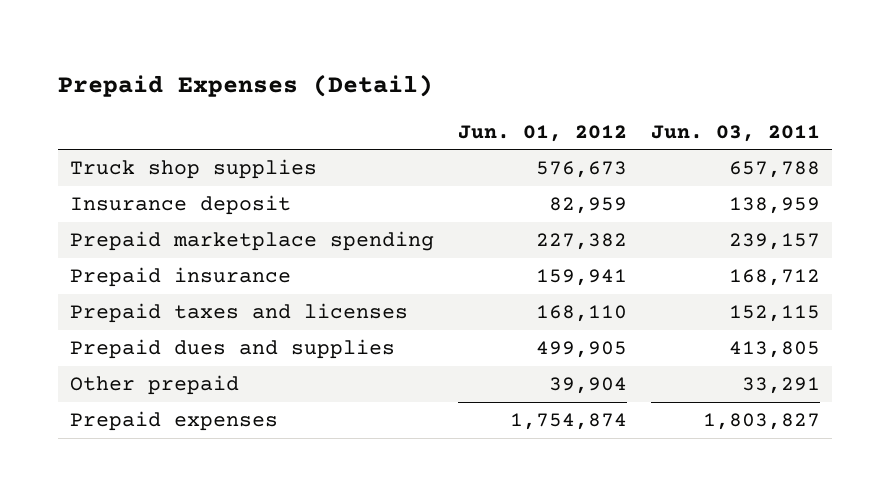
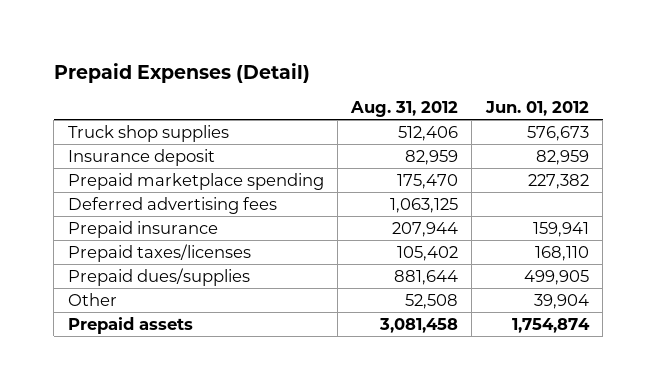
- | Jun. 01, 2012 | Jun. 03, 2011
+ | Aug. 31, 2012 | Jun. 01, 2012
+ Deferred advertising fees | 1,063,125 |
- Prepaid taxes and licenses | 168,110 | 152,115
- Prepaid dues and supplies | 499,905 | 413,805
- Other prepaid | 39,904 | 33,291
- Prepaid expenses | 1,754,874 | 1,803,827
+ Prepaid taxes/licenses | 105,402 | 168,110
+ Prepaid dues/supplies | 881,644 | 499,905
+ Other | 52,508 | 39,904
+ Prepaid assets | 3,081,458 | 1,754,874

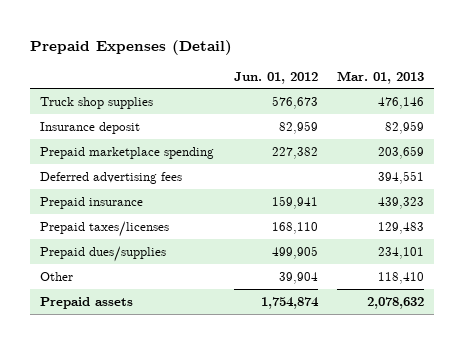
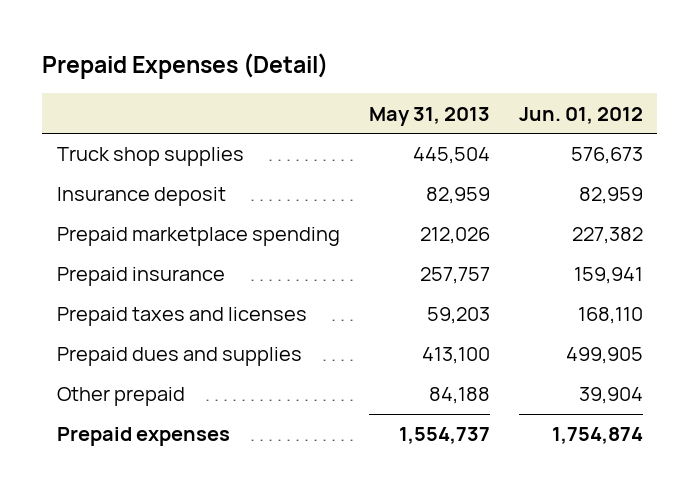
- | Jun. 01, 2012 | Mar. 01, 2013
+ | May 31, 2013 | Jun. 01, 2012
- Deferred advertising fees | | 394,551
- Prepaid taxes/licenses | 168,110 | 129,483
- Prepaid dues/supplies | 499,905 | 234,101
- Other | 39,904 | 118,410
- Prepaid assets | 1,754,874 | 2,078,632
+ Prepaid taxes and licenses | 59,203 | 168,110
+ Prepaid dues and supplies | 413,100 | 499,905
+ Other prepaid | 84,188 | 39,904
+ Prepaid expenses | 1,554,737 | 1,754,874

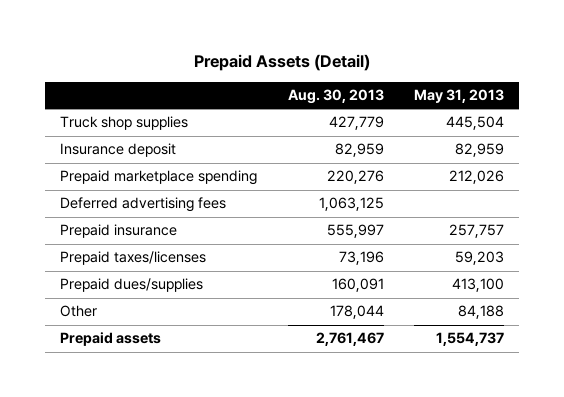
- Prepaid Expenses (Detail)
+ Prepaid Assets (Detail)
- | May 31, 2013 | Jun. 01, 2012
+ | Aug. 30, 2013 | May 31, 2013
+ Deferred advertising fees | 1,063,125 |
- Prepaid taxes and licenses | 59,203 | 168,110
- Prepaid dues and supplies | 413,100 | 499,905
- Other prepaid | 84,188 | 39,904
- Prepaid expenses | 1,554,737 | 1,754,874
+ Prepaid taxes/licenses | 73,196 | 59,203
+ Prepaid dues/supplies | 160,091 | 413,100
+ Other | 178,044 | 84,188
+ Prepaid assets | 2,761,467 | 1,554,737

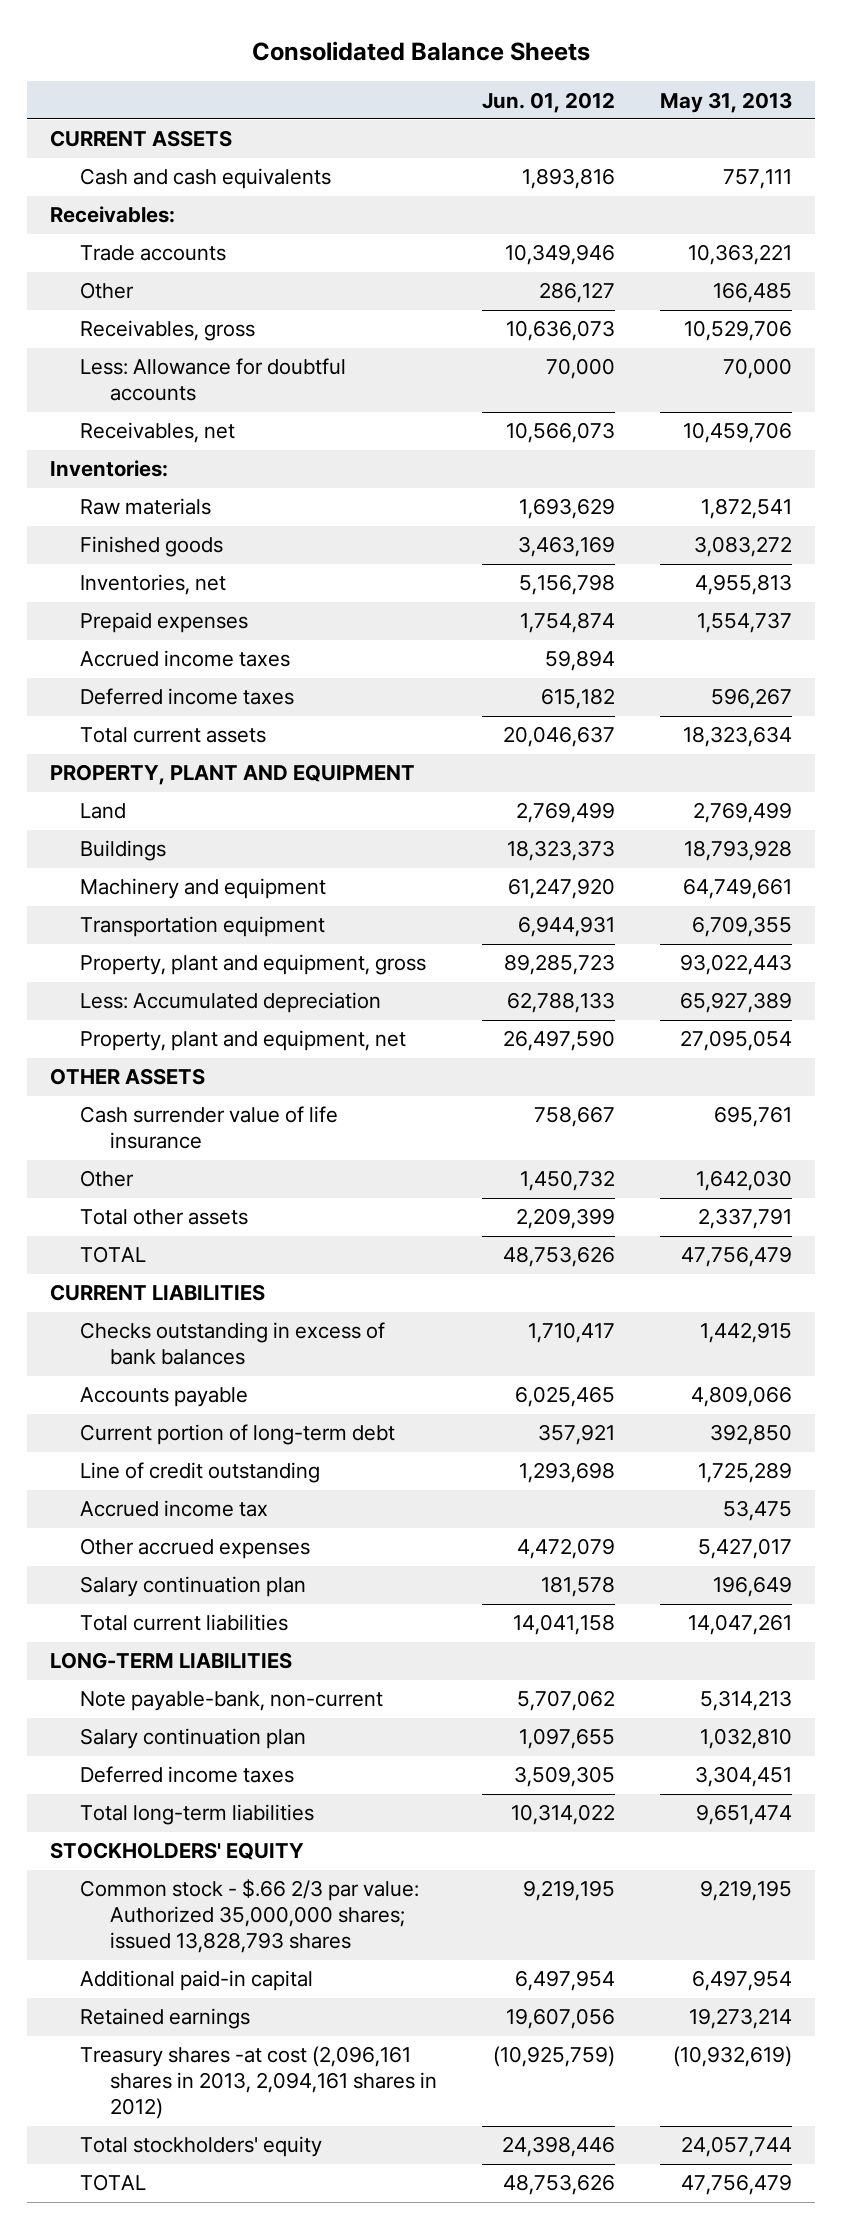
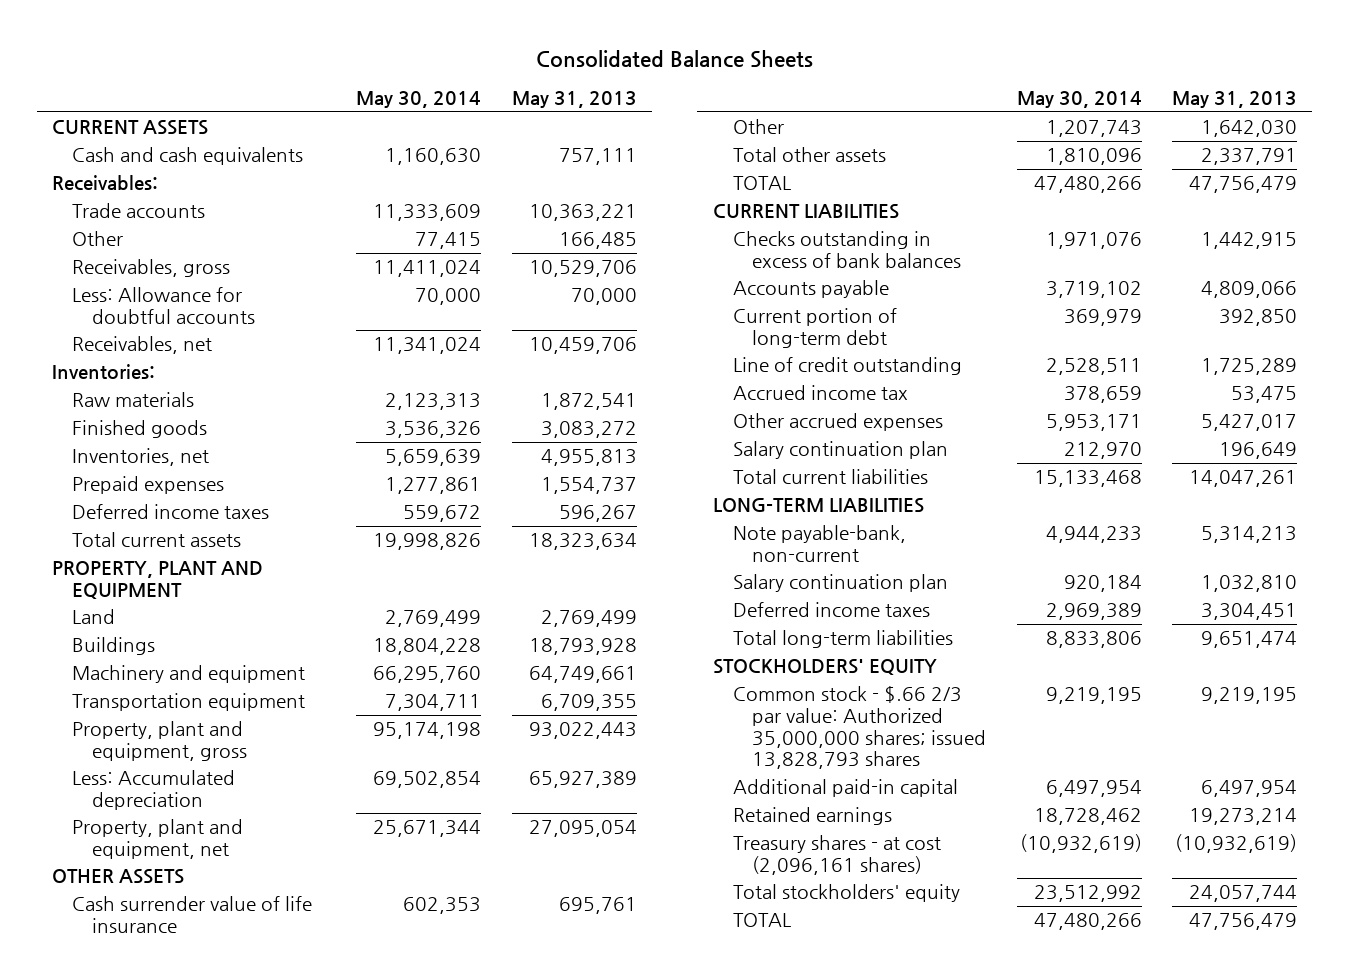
- | Jun. 01, 2012 | May 31, 2013
+ | May 30, 2014 | May 31, 2013
- Accrued income taxes | 59,894 |
- Treasury shares -at cost (2,096,161 shares in 2013, 2,094,161 shares in 2012) | (10,925,759) | (10,932,619)
+ Treasury shares - at cost (2,096,161 shares) | (10,932,619) | (10,932,619)

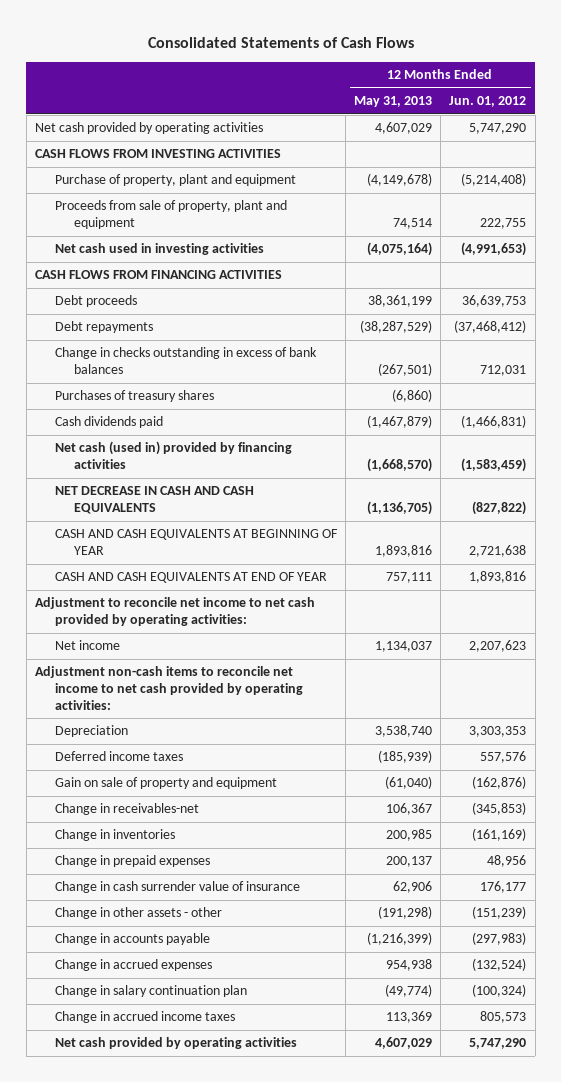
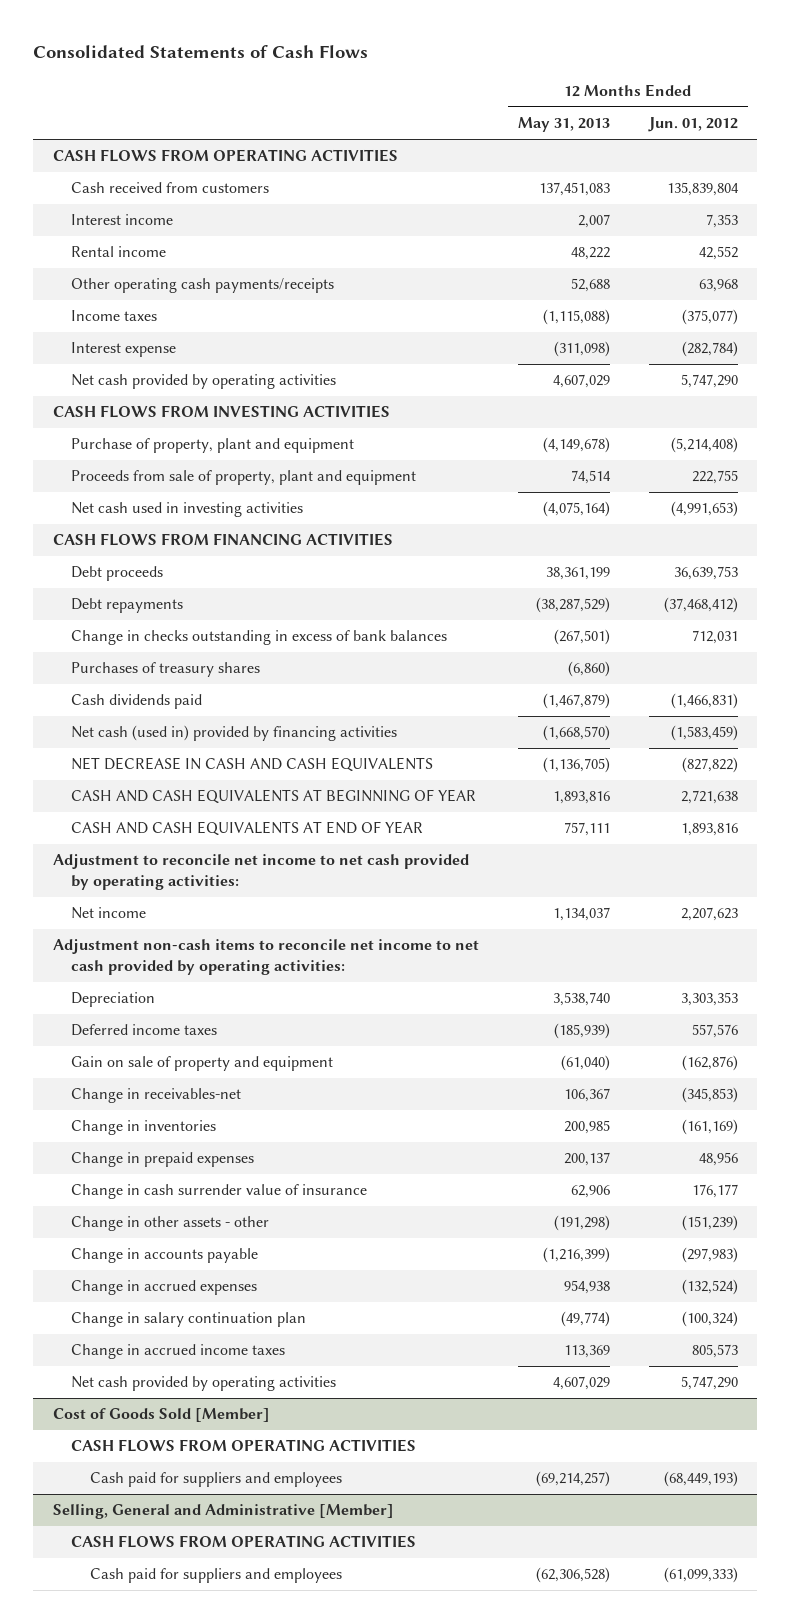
+ CASH FLOWS FROM OPERATING ACTIVITIES
+ Cash received from customers | 137,451,083 | 135,839,804
+ Interest income | 2,007 | 7,353
+ Rental income | 48,222 | 42,552
+ Other operating cash payments/receipts | 52,688 | 63,968
+ Income taxes | (1,115,088) | (375,077)
+ Interest expense | (311,098) | (282,784)
+ Cost of Goods Sold [Member]
+ CASH FLOWS FROM OPERATING ACTIVITIES
+ Cash paid for suppliers and employees | (69,214,257) | (68,449,193)
+ Selling, General and Administrative [Member]
+ CASH FLOWS FROM OPERATING ACTIVITIES
+ Cash paid for suppliers and employees | (62,306,528) | (61,099,333)

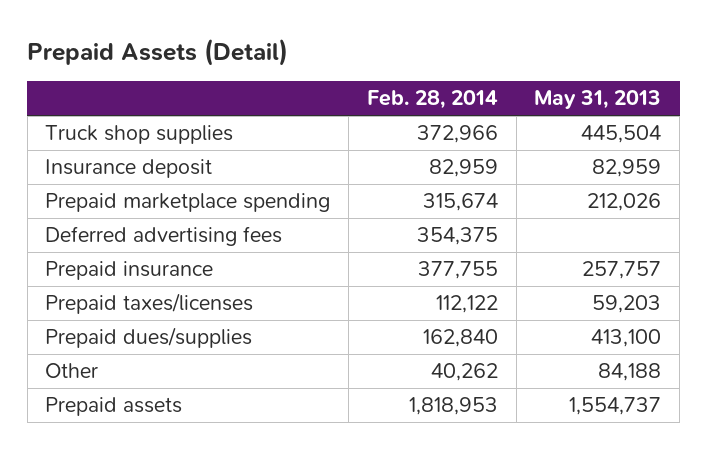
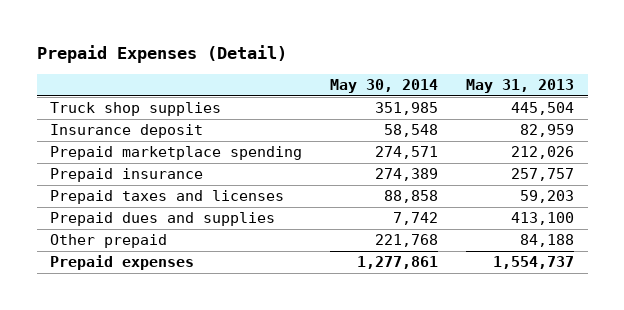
- Prepaid Assets (Detail)
+ Prepaid Expenses (Detail)
- | Feb. 28, 2014 | May 31, 2013
+ | May 30, 2014 | May 31, 2013
- Deferred advertising fees | 354,375 |
- Prepaid taxes/licenses | 112,122 | 59,203
- Prepaid dues/supplies | 162,840 | 413,100
- Other | 40,262 | 84,188
- Prepaid assets | 1,818,953 | 1,554,737
+ Prepaid taxes and licenses | 88,858 | 59,203
+ Prepaid dues and supplies | 7,742 | 413,100
+ Other prepaid | 221,768 | 84,188
+ Prepaid expenses | 1,277,861 | 1,554,737

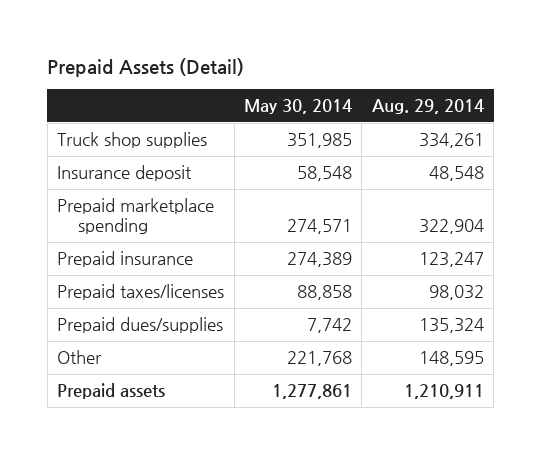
- Prepaid Expenses (Detail)
+ Prepaid Assets (Detail)
- | May 30, 2014 | May 31, 2013
+ | May 30, 2014 | Aug. 29, 2014
- Prepaid taxes and licenses | 88,858 | 59,203
- Prepaid dues and supplies | 7,742 | 413,100
- Other prepaid | 221,768 | 84,188
- Prepaid expenses | 1,277,861 | 1,554,737
+ Prepaid taxes/licenses | 88,858 | 98,032
+ Prepaid dues/supplies | 7,742 | 135,324
+ Other | 221,768 | 148,595
+ Prepaid assets | 1,277,861 | 1,210,911

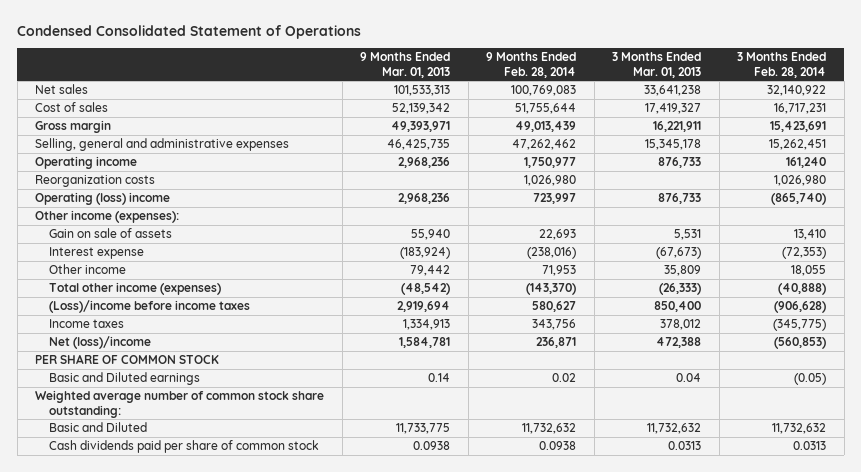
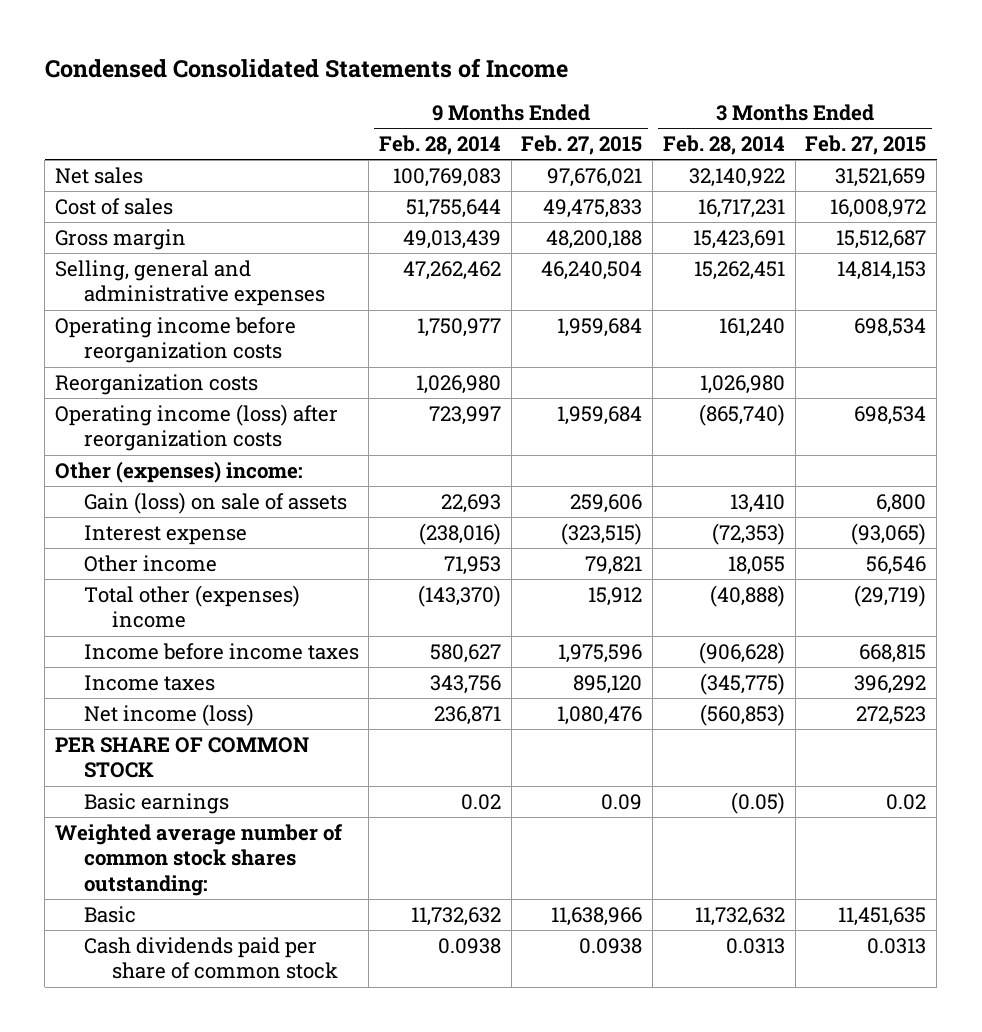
- Condensed Consolidated Statement of Operations
+ Condensed Consolidated Statements of Income
- | 9 Months Ended Mar. 01, 2013 | 9 Months Ended Feb. 28, 2014 | 3 Months Ended Mar. 01, 2013 | 3 Months Ended Feb. 28, 2014
+ | 9 Months Ended Feb. 28, 2014 | 9 Months Ended Feb. 27, 2015 | 3 Months Ended Feb. 28, 2014 | 3 Months Ended Feb. 27, 2015
- Operating income | 2,968,236 | 1,750,977 | 876,733 | 161,240
+ Operating income before reorganization costs | 1,750,977 | 1,959,684 | 161,240 | 698,534
- Operating (loss) income | 2,968,236 | 723,997 | 876,733 | (865,740)
- Other income (expenses):
- Gain on sale of assets | 55,940 | 22,693 | 5,531 | 13,410
+ Operating income (loss) after reorganization costs | 723,997 | 1,959,684 | (865,740) | 698,534
+ Other (expenses) income:
+ Gain (loss) on sale of assets | 22,693 | 259,606 | 13,410 | 6,800
- Total other income (expenses) | (48,542) | (143,370) | (26,333) | (40,888)
- (Loss)/income before income taxes | 2,919,694 | 580,627 | 850,400 | (906,628)
+ Total other (expenses) income | (143,370) | 15,912 | (40,888) | (29,719)
+ Income before income taxes | 580,627 | 1,975,596 | (906,628) | 668,815
- Net (loss)/income | 1,584,781 | 236,871 | 472,388 | (560,853)
+ Net income (loss) | 236,871 | 1,080,476 | (560,853) | 272,523
- Basic and Diluted earnings | 0.14 | 0.02 | 0.04 | (0.05)
- Weighted average number of common stock share outstanding:
- Basic and Diluted | 11,733,775 | 11,732,632 | 11,732,632 | 11,732,632
+ Basic earnings | 0.02 | 0.09 | (0.05) | 0.02
+ Weighted average number of common stock shares outstanding:
+ Basic | 11,732,632 | 11,638,966 | 11,732,632 | 11,451,635

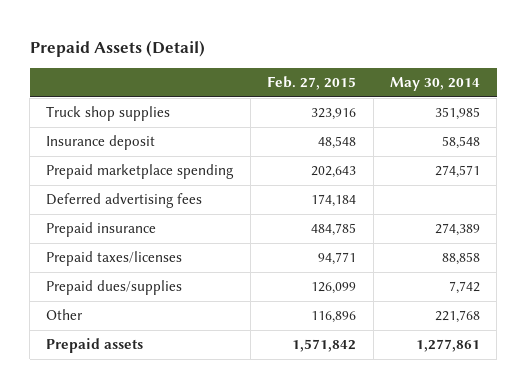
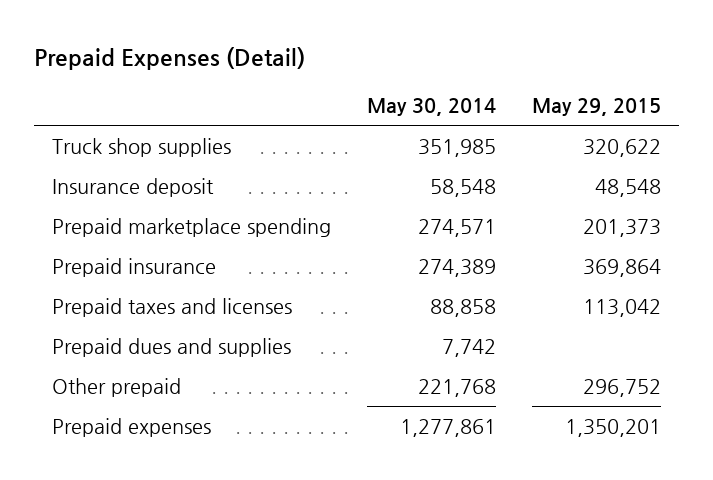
- Prepaid Assets (Detail)
+ Prepaid Expenses (Detail)
- | Feb. 27, 2015 | May 30, 2014
+ | May 30, 2014 | May 29, 2015
- Deferred advertising fees | 174,184 |
- Prepaid taxes/licenses | 94,771 | 88,858
- Prepaid dues/supplies | 126,099 | 7,742
- Other | 116,896 | 221,768
- Prepaid assets | 1,571,842 | 1,277,861
+ Prepaid taxes and licenses | 88,858 | 113,042
+ Prepaid dues and supplies | 7,742 |
+ Other prepaid | 221,768 | 296,752
+ Prepaid expenses | 1,277,861 | 1,350,201

